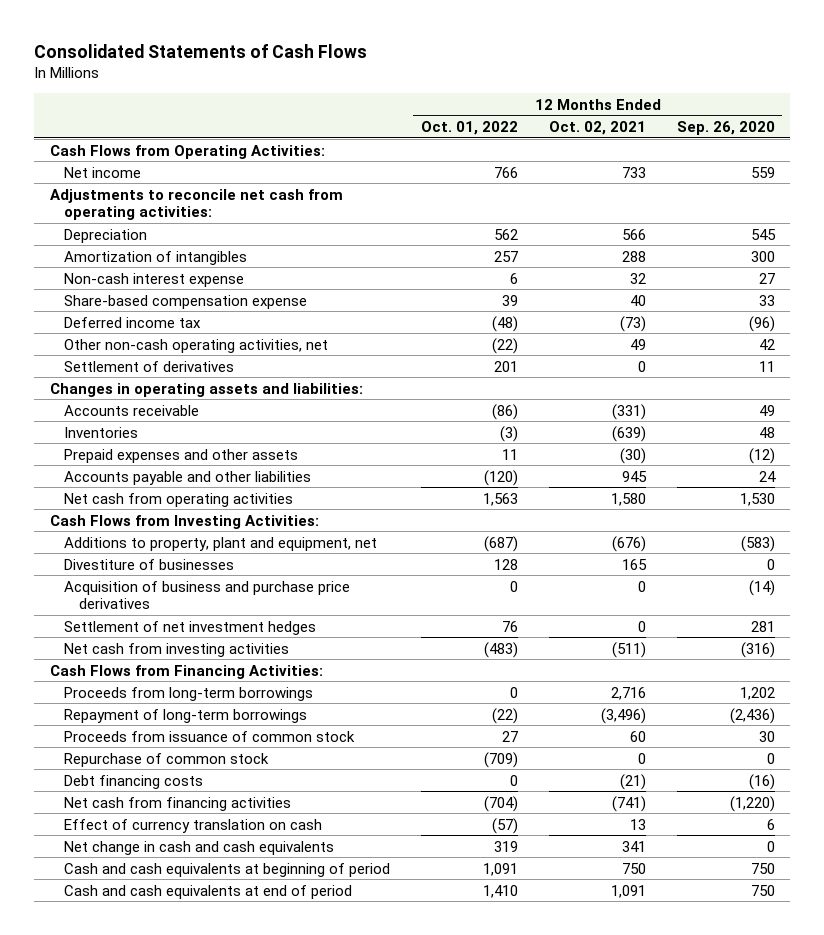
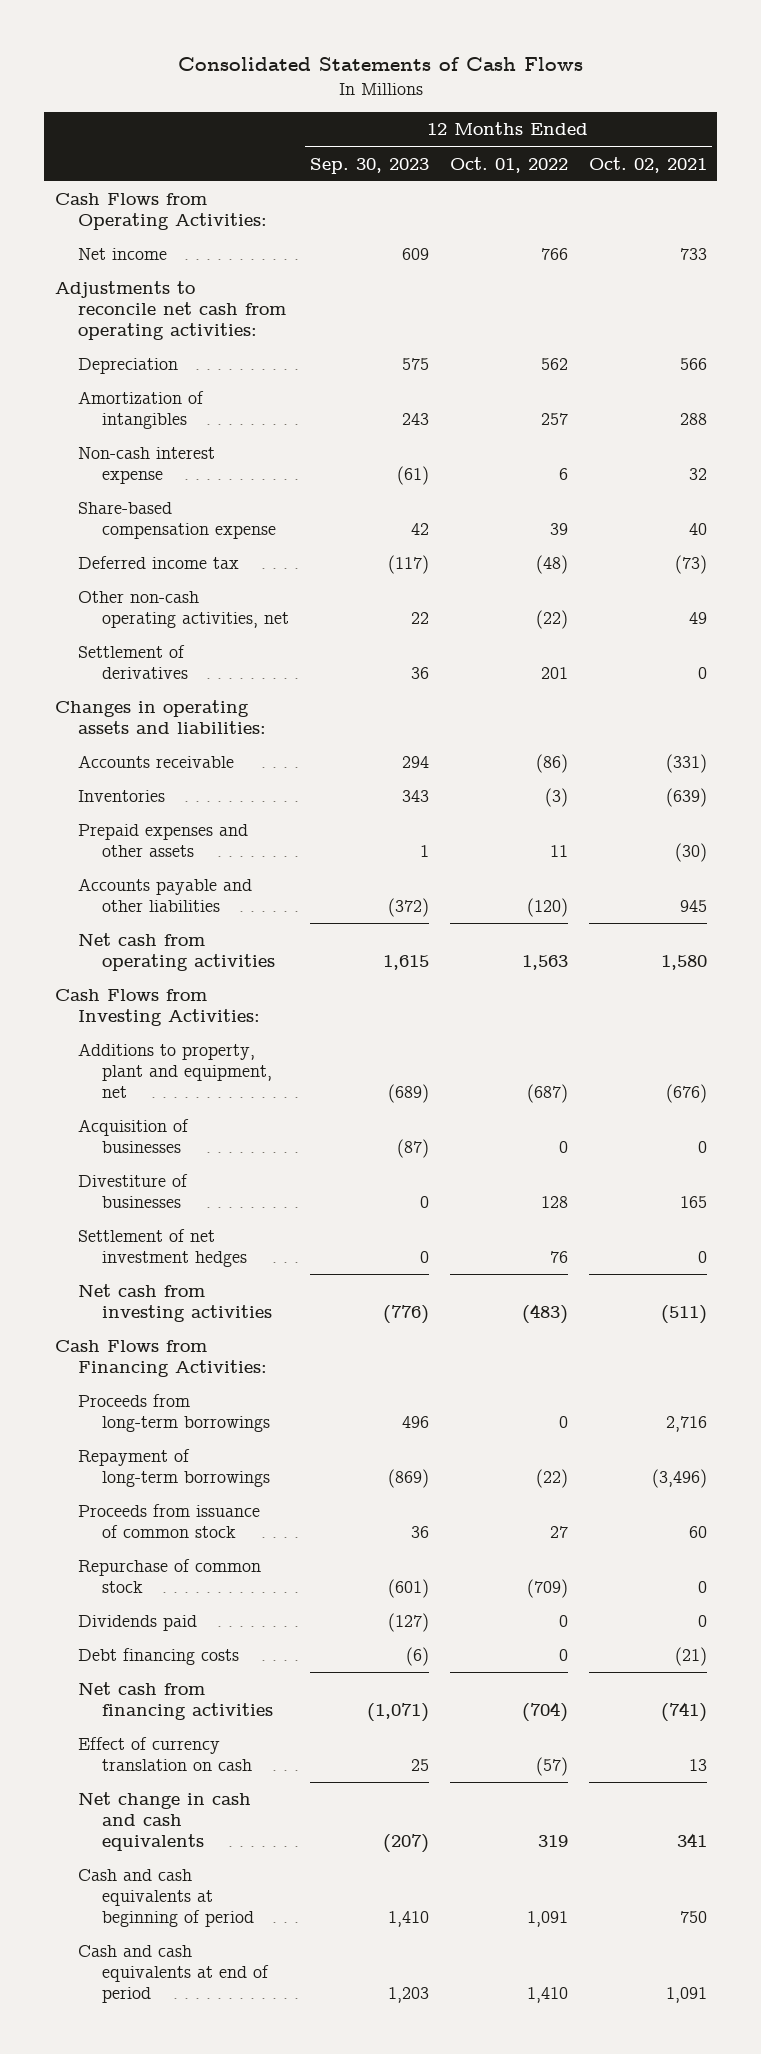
- | 12 Months Ended Oct. 01, 2022 | 12 Months Ended Oct. 02, 2021 | 12 Months Ended Sep. 26, 2020
+ | 12 Months Ended Sep. 30, 2023 | 12 Months Ended Oct. 01, 2022 | 12 Months Ended Oct. 02, 2021
+ Acquisition of businesses | (87) | 0 | 0
- Acquisition of business and purchase price derivatives | 0 | 0 | (14)
+ Dividends paid | (127) | 0 | 0

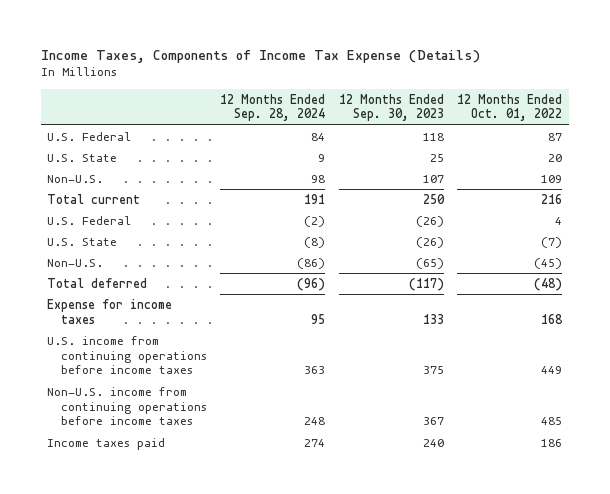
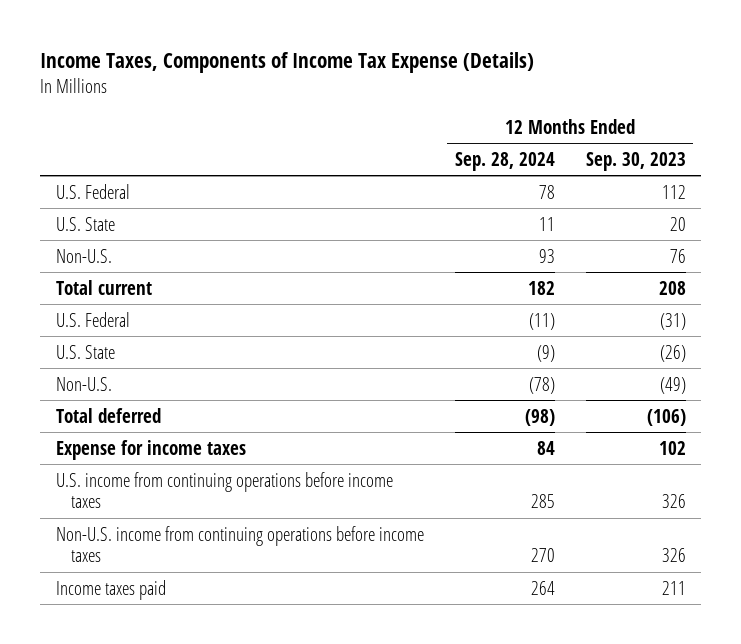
- | 12 Months Ended Sep. 28, 2024 | 12 Months Ended Sep. 30, 2023 | 12 Months Ended Oct. 01, 2022
+ | 12 Months Ended Sep. 28, 2024 | 12 Months Ended Sep. 30, 2023
- U.S. Federal | 84 | 118 | 87
- U.S. State | 9 | 25 | 20
- Non-U.S. | 98 | 107 | 109
- Total current | 191 | 250 | 216
- U.S. Federal | (2) | (26) | 4
- U.S. State | (8) | (26) | (7)
- Non-U.S. | (86) | (65) | (45)
- Total deferred | (96) | (117) | (48)
- Expense for income taxes | 95 | 133 | 168
- U.S. income from continuing operations before income taxes | 363 | 375 | 449
- Non-U.S. income from continuing operations before income taxes | 248 | 367 | 485
- Income taxes paid | 274 | 240 | 186
+ U.S. Federal | 78 | 112
+ U.S. State | 11 | 20
+ Non-U.S. | 93 | 76
+ Total current | 182 | 208
+ U.S. Federal | (11) | (31)
+ U.S. State | (9) | (26)
+ Non-U.S. | (78) | (49)
+ Total deferred | (98) | (106)
+ Expense for income taxes | 84 | 102
+ U.S. income from continuing operations before income taxes | 285 | 326
+ Non-U.S. income from continuing operations before income taxes | 270 | 326
+ Income taxes paid | 264 | 211

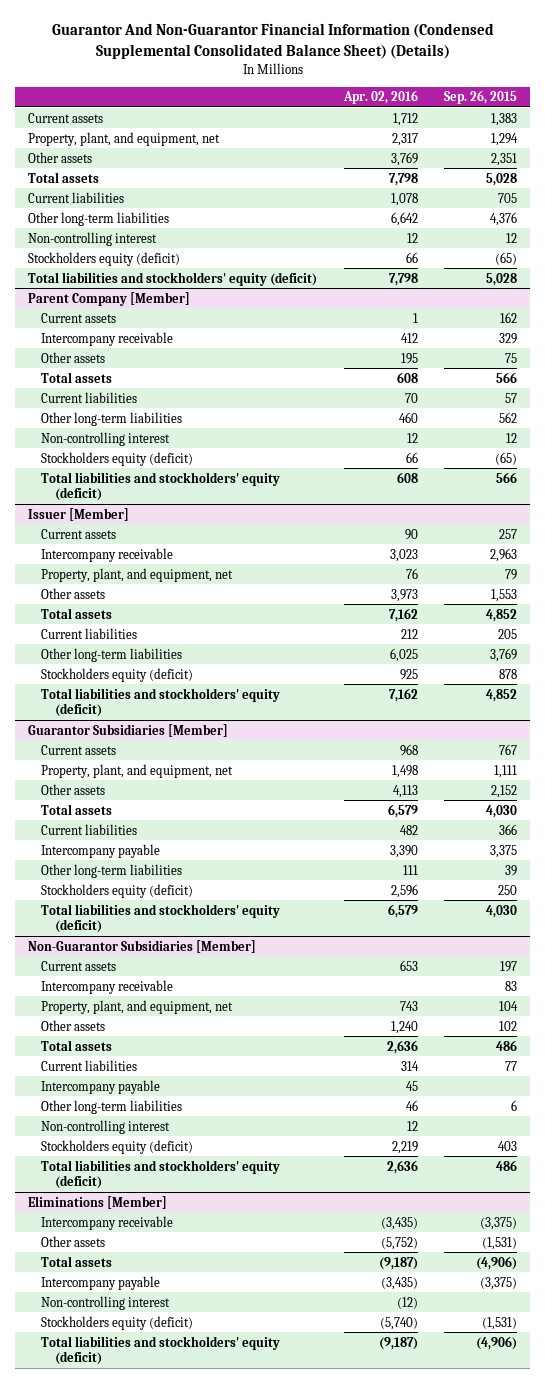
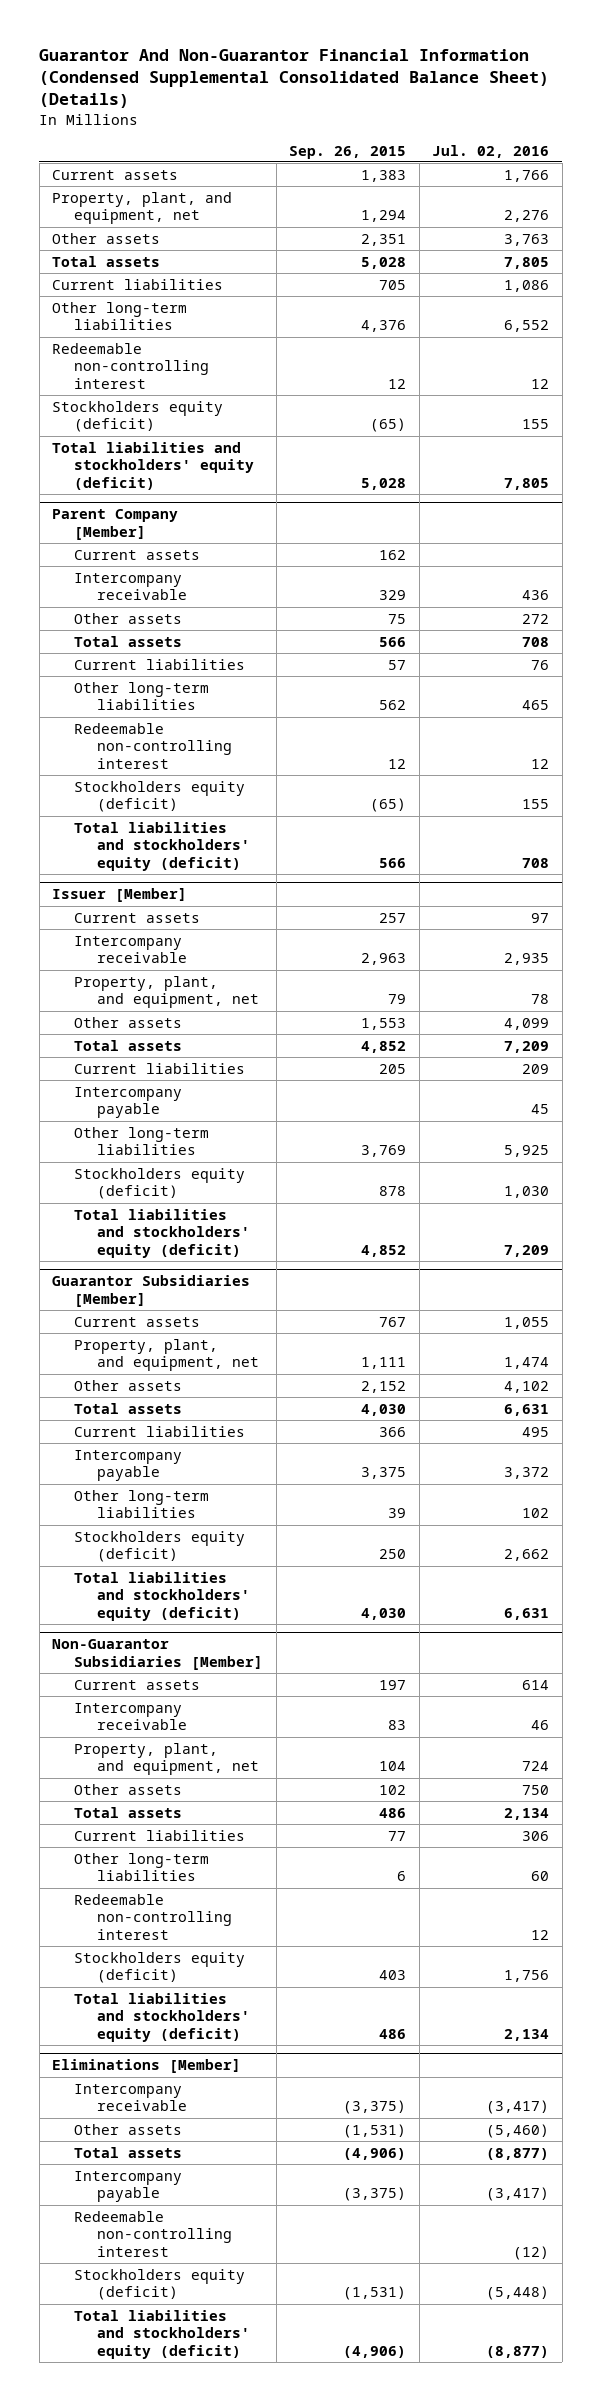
- | Apr. 02, 2016 | Sep. 26, 2015
+ | Sep. 26, 2015 | Jul. 02, 2016
- Non-controlling interest | 12 | 12
+ Redeemable non-controlling interest | 12 | 12
@ Parent Company [Member]
- Non-controlling interest | 12 | 12
+ Redeemable non-controlling interest | 12 | 12
@ Issuer [Member]
+ Intercompany payable | | 45
@ Non-Guarantor Subsidiaries [Member]
- Intercompany payable | 45 |
- Non-controlling interest | 12 |
+ Redeemable non-controlling interest | | 12
@ Eliminations [Member]
- Non-controlling interest | (12) |
+ Redeemable non-controlling interest | | (12)

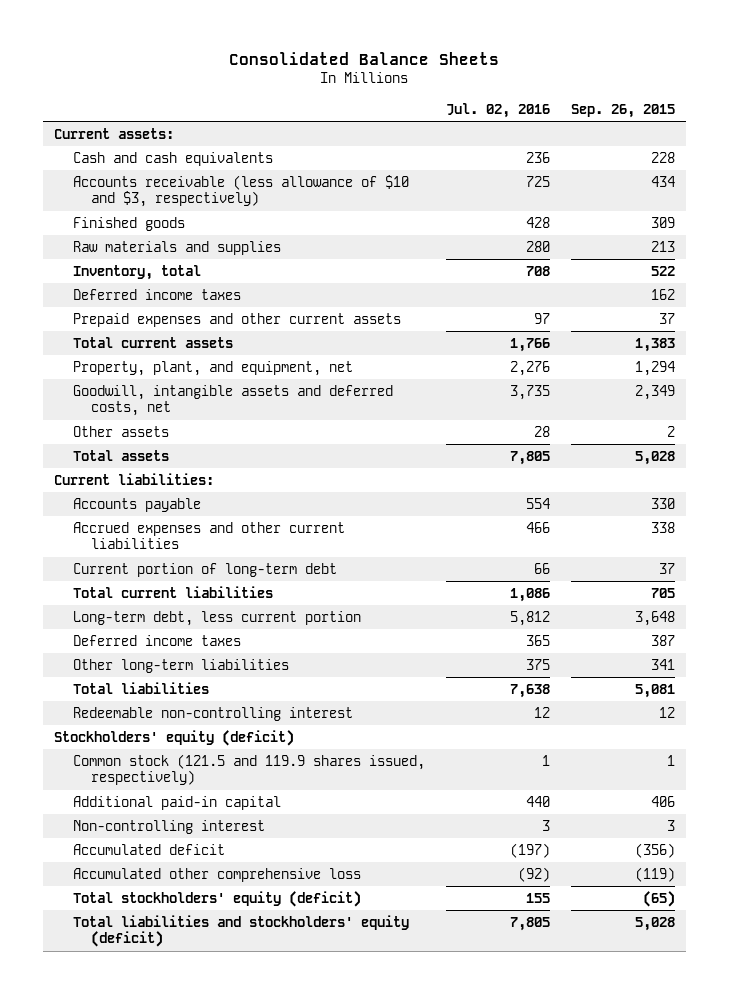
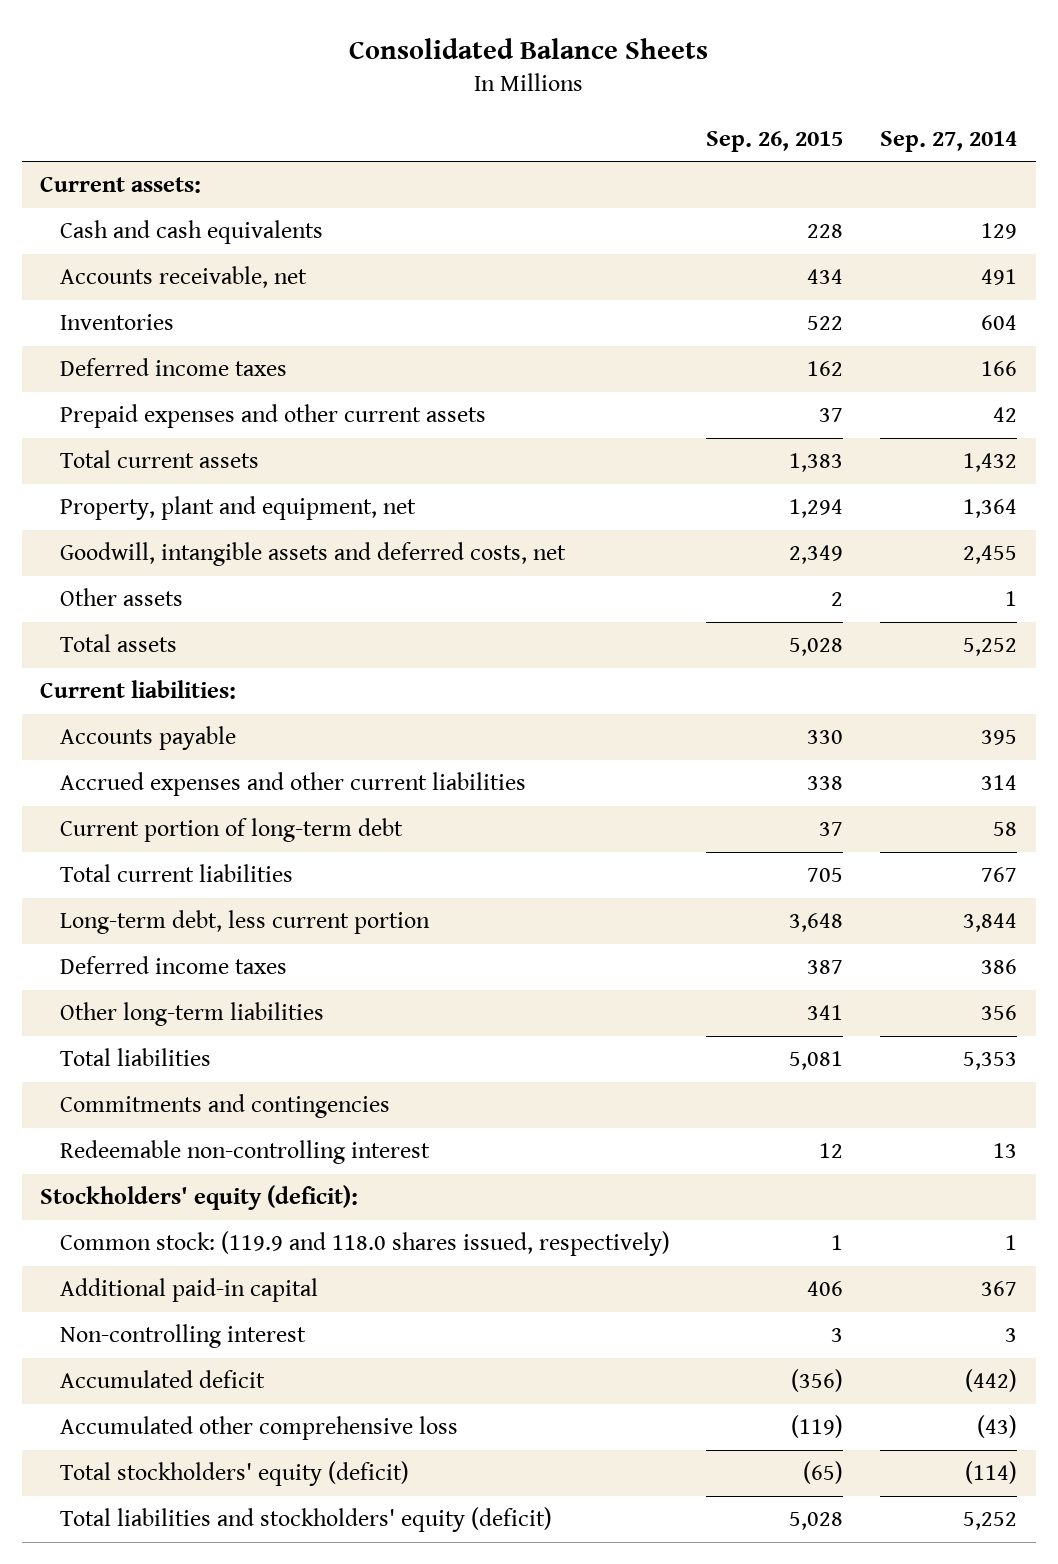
- | Jul. 02, 2016 | Sep. 26, 2015
+ | Sep. 26, 2015 | Sep. 27, 2014
- Accounts receivable (less allowance of $10 and $3, respectively) | 725 | 434
- Finished goods | 428 | 309
- Raw materials and supplies | 280 | 213
- Inventory, total | 708 | 522
+ Accounts receivable, net | 434 | 491
+ Inventories | 522 | 604
- Property, plant, and equipment, net | 2,276 | 1,294
+ Property, plant and equipment, net | 1,294 | 1,364
+ Commitments and contingencies
- Stockholders' equity (deficit)
- Common stock (121.5 and 119.9 shares issued, respectively) | 1 | 1
+ Stockholders' equity (deficit):
+ Common stock: (119.9 and 118.0 shares issued, respectively) | 1 | 1

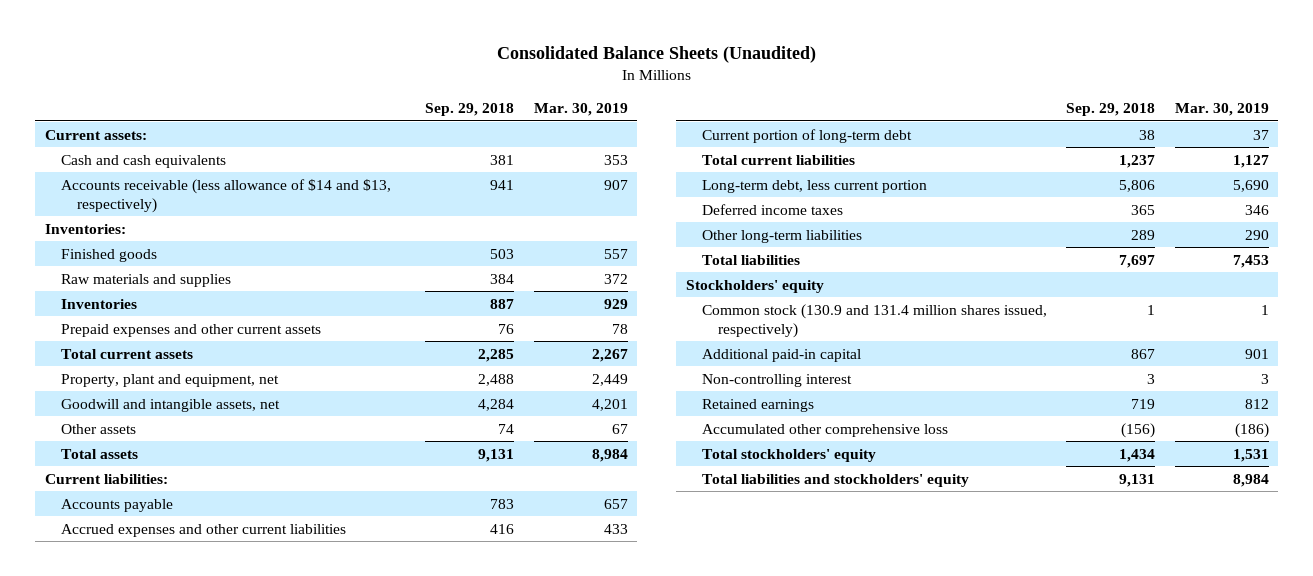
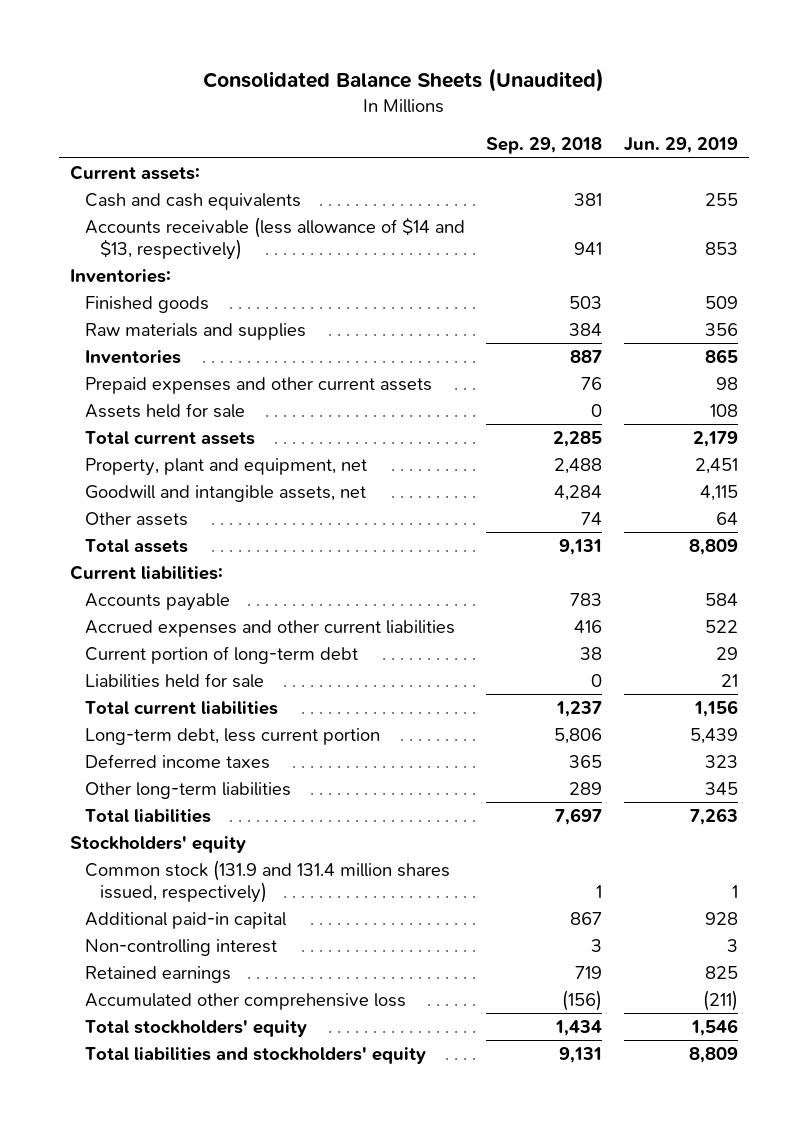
- | Sep. 29, 2018 | Mar. 30, 2019
+ | Sep. 29, 2018 | Jun. 29, 2019
+ Assets held for sale | 0 | 108
+ Liabilities held for sale | 0 | 21
- Common stock (130.9 and 131.4 million shares issued, respectively) | 1 | 1
+ Common stock (131.9 and 131.4 million shares issued, respectively) | 1 | 1

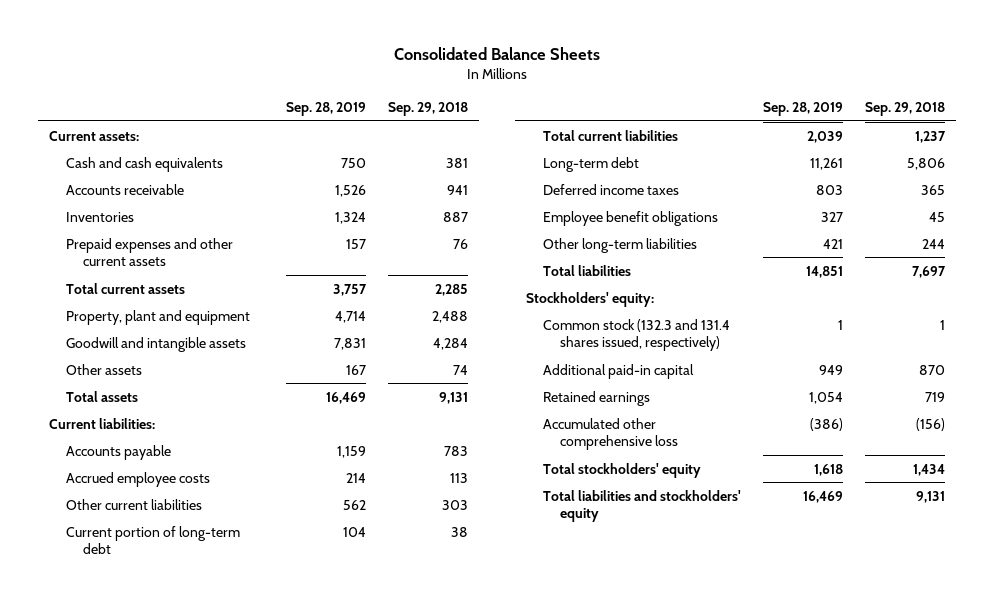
- Consolidated Balance Sheets (Unaudited)
+ Consolidated Balance Sheets
- | Sep. 29, 2018 | Jun. 29, 2019
+ | Sep. 28, 2019 | Sep. 29, 2018
- Accounts receivable (less allowance of $14 and $13, respectively) | 941 | 853
- Inventories:
- Finished goods | 503 | 509
- Raw materials and supplies | 384 | 356
+ Accounts receivable | 1,526 | 941
- Assets held for sale | 0 | 108
- Property, plant and equipment, net | 2,488 | 2,451
- Goodwill and intangible assets, net | 4,284 | 4,115
+ Property, plant and equipment | 4,714 | 2,488
+ Goodwill and intangible assets | 7,831 | 4,284
- Accrued expenses and other current liabilities | 416 | 522
+ Accrued employee costs | 214 | 113
+ Other current liabilities | 562 | 303
- Liabilities held for sale | 0 | 21
- Long-term debt, less current portion | 5,806 | 5,439
+ Long-term debt | 11,261 | 5,806
- Other long-term liabilities | 289 | 345
+ Employee benefit obligations | 327 | 45
+ Other long-term liabilities | 421 | 244
- Stockholders' equity
- Common stock (131.9 and 131.4 million shares issued, respectively) | 1 | 1
- Additional paid-in capital | 867 | 928
- Non-controlling interest | 3 | 3
+ Stockholders' equity:
+ Common stock (132.3 and 131.4 shares issued, respectively) | 1 | 1
+ Additional paid-in capital | 949 | 870

